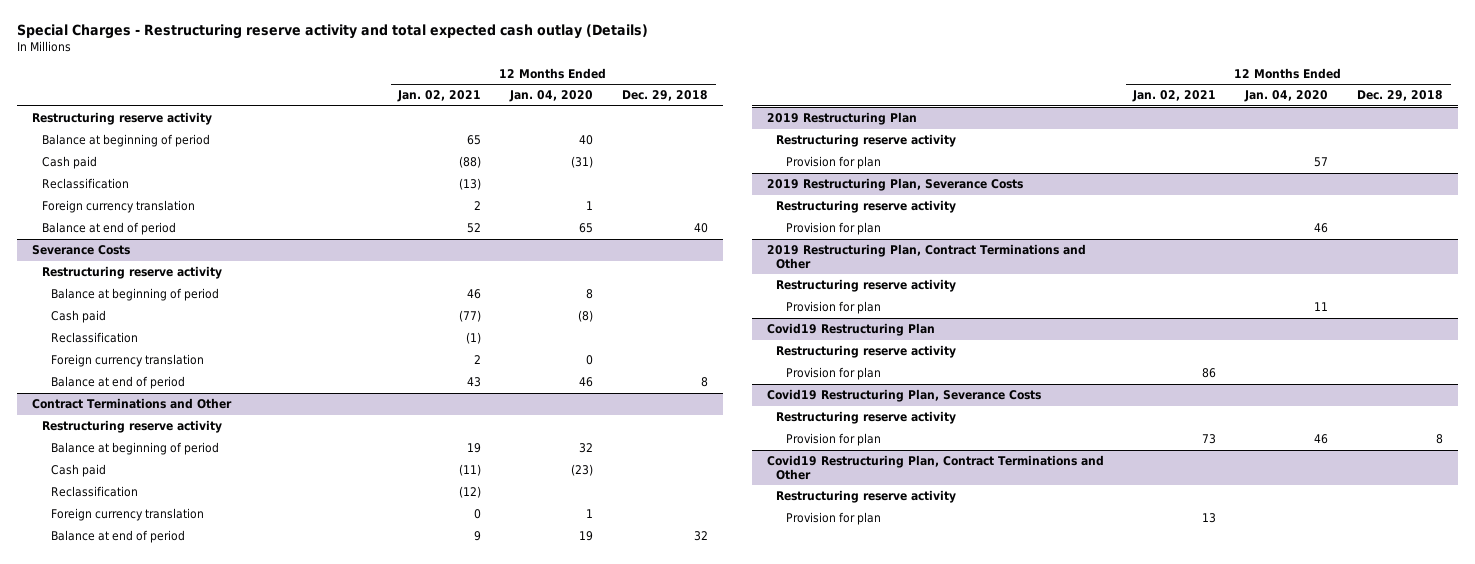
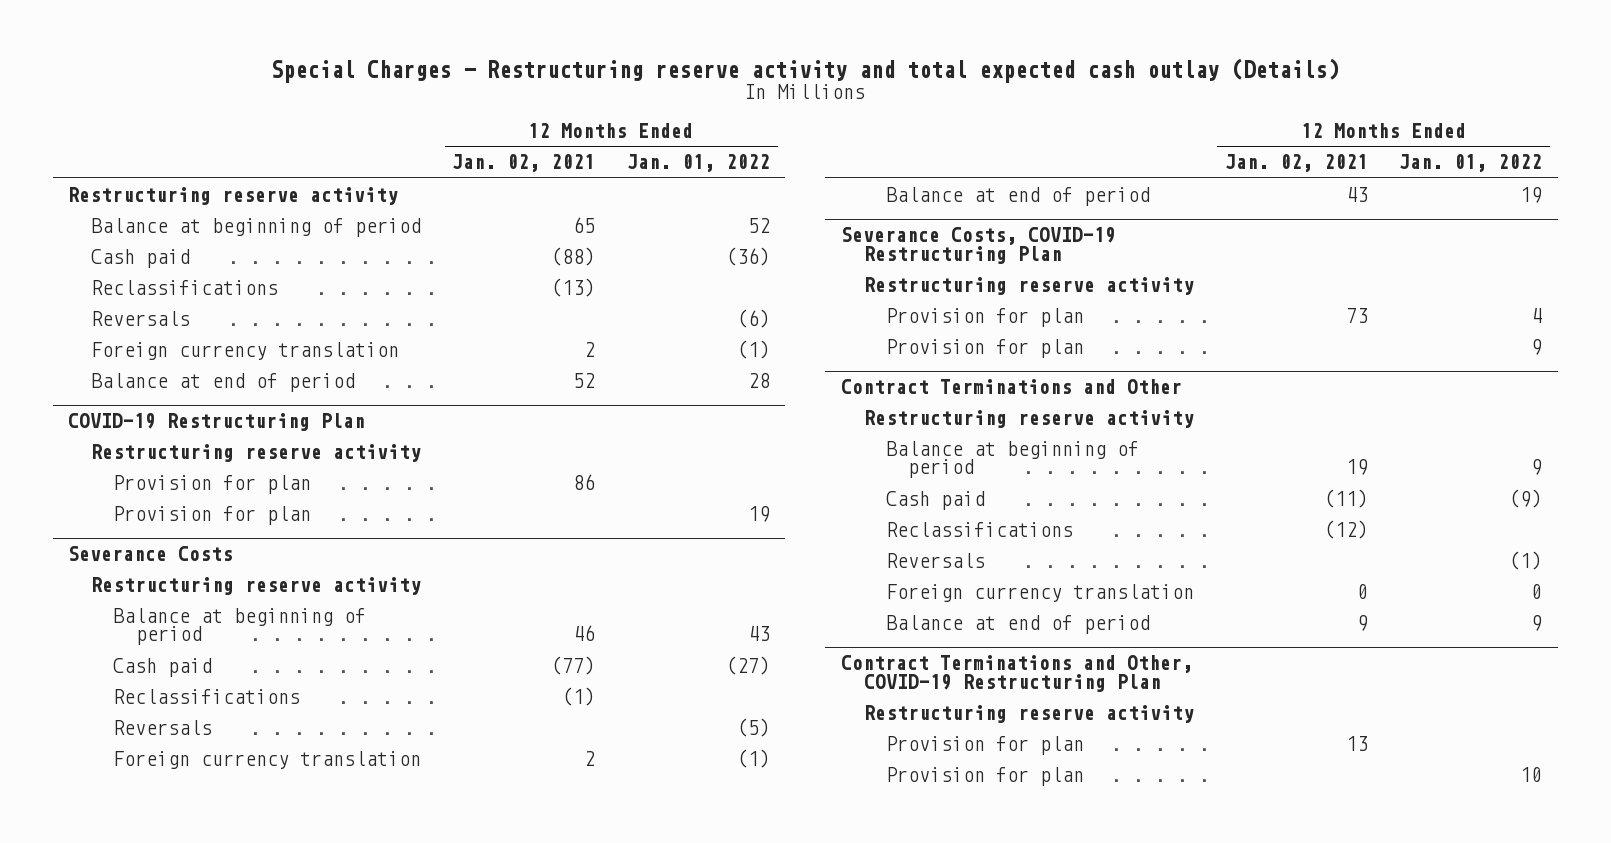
- | 12 Months Ended Jan. 02, 2021 | 12 Months Ended Jan. 04, 2020 | 12 Months Ended Dec. 29, 2018
+ | 12 Months Ended Jan. 02, 2021 | 12 Months Ended Jan. 01, 2022
- Reclassification | (13) | |
+ Reclassifications | (13) |
+ Reversals | | (6)
+ COVID-19 Restructuring Plan
+ Restructuring reserve activity
+ Provision for plan | 86 |
+ Provision for plan | | 19
@ Severance Costs
- Reclassification | (1) | |
+ Reclassifications | (1) |
+ Reversals | | (5)
+ Severance Costs, COVID-19 Restructuring Plan
+ Restructuring reserve activity
+ Provision for plan | 73 | 4
+ Provision for plan | | 9
@ Contract Terminations and Other
- Reclassification | (12) | |
+ Reclassifications | (12) |
+ Reversals | | (1)
- 2019 Restructuring Plan
- Restructuring reserve activity
- Provision for plan | | 57 |
- 2019 Restructuring Plan, Severance Costs
- Restructuring reserve activity
- Provision for plan | | 46 |
- 2019 Restructuring Plan, Contract Terminations and Other
- Restructuring reserve activity
- Provision for plan | | 11 |
- Covid19 Restructuring Plan
- Restructuring reserve activity
- Provision for plan | 86 | |
- Covid19 Restructuring Plan, Severance Costs
- Restructuring reserve activity
- Provision for plan | 73 | 46 | 8
- Covid19 Restructuring Plan, Contract Terminations and Other
+ Contract Terminations and Other, COVID-19 Restructuring Plan
+ Provision for plan | | 10

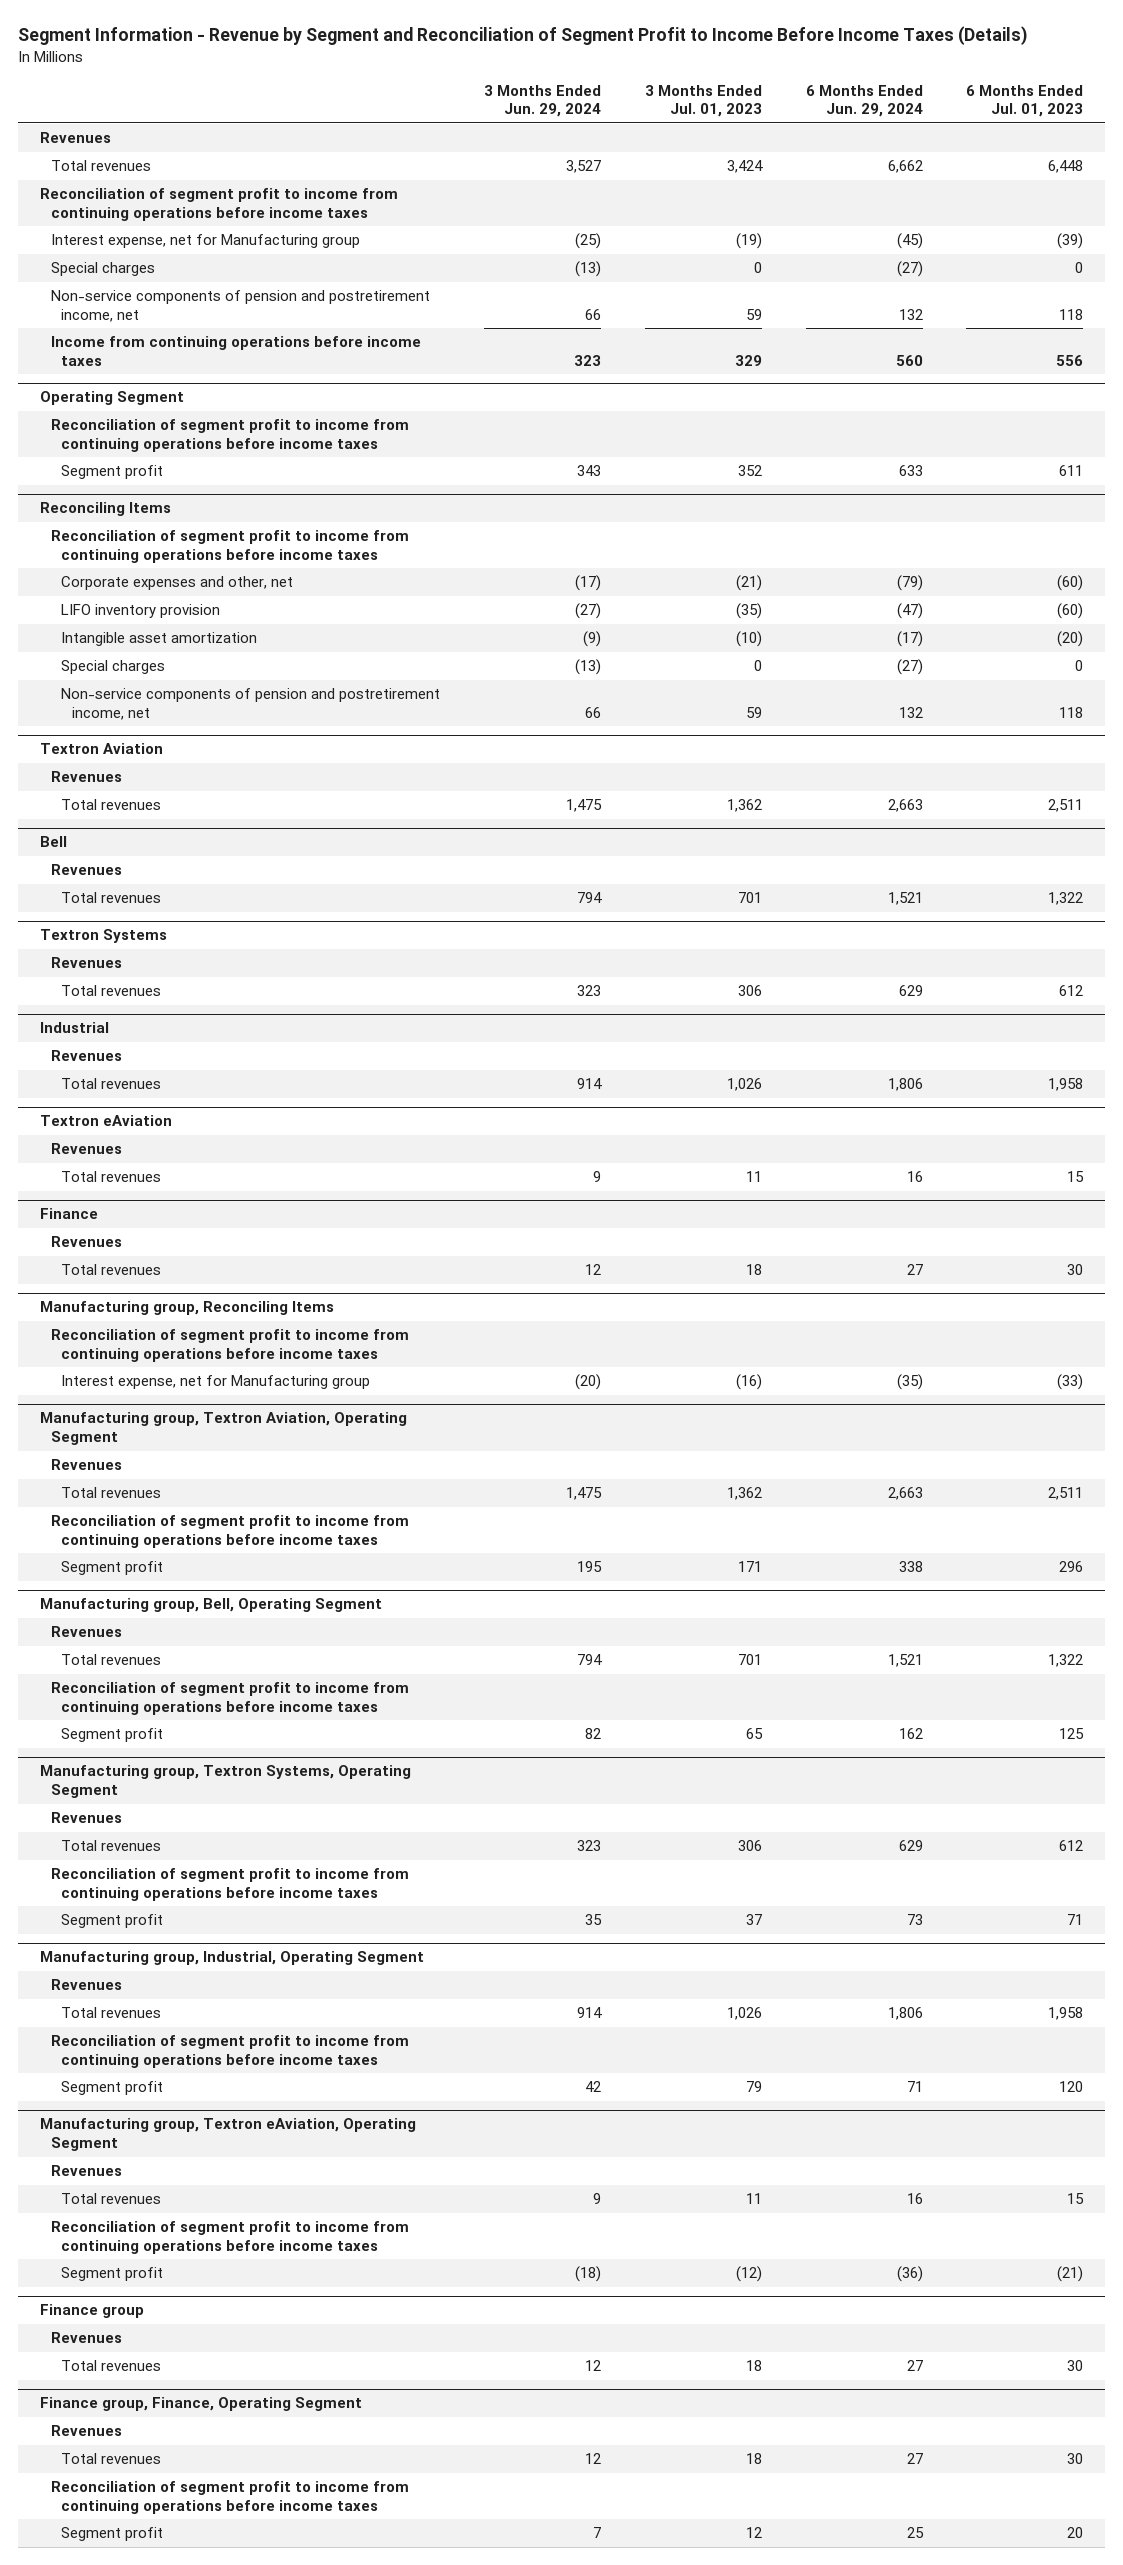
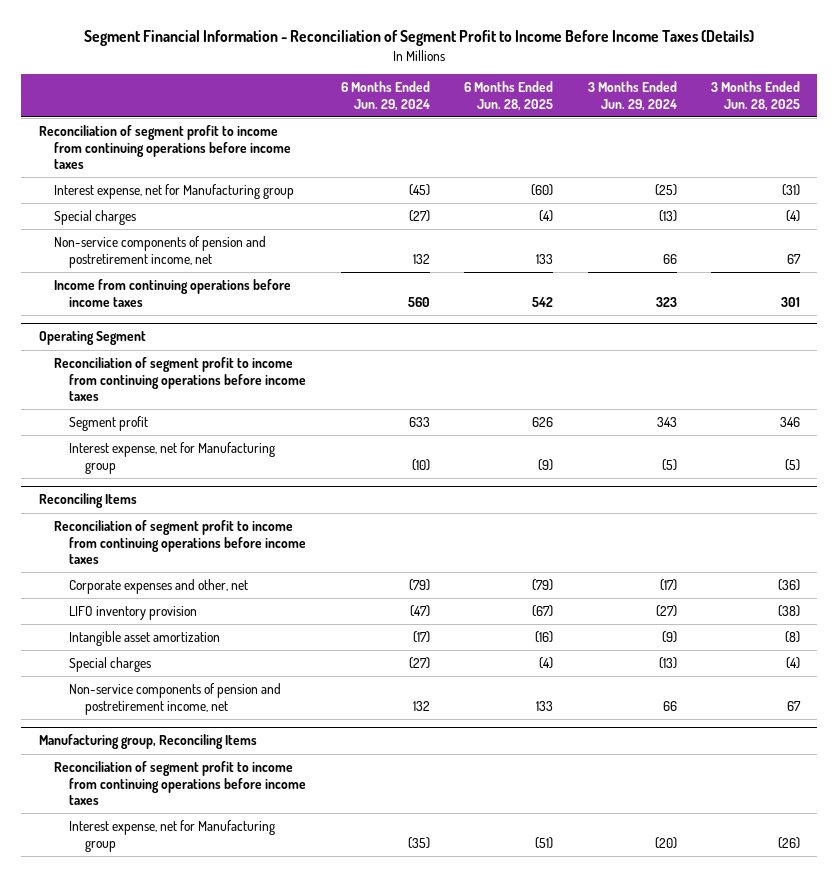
- Segment Information - Revenue by Segment and Reconciliation of Segment Profit to Income Before Income Taxes (Details)
+ Segment Financial Information - Reconciliation of Segment Profit to Income Before Income Taxes (Details)
- | 3 Months Ended Jun. 29, 2024 | 3 Months Ended Jul. 01, 2023 | 6 Months Ended Jun. 29, 2024 | 6 Months Ended Jul. 01, 2023
+ | 6 Months Ended Jun. 29, 2024 | 6 Months Ended Jun. 28, 2025 | 3 Months Ended Jun. 29, 2024 | 3 Months Ended Jun. 28, 2025
- Revenues
- Total revenues | 3,527 | 3,424 | 6,662 | 6,448
@ Operating Segment
+ Interest expense, net for Manufacturing group | (10) | (9) | (5) | (5)
- Textron Aviation
- Revenues
- Total revenues | 1,475 | 1,362 | 2,663 | 2,511
- Bell
- Revenues
- Total revenues | 794 | 701 | 1,521 | 1,322
- Textron Systems
- Revenues
- Total revenues | 323 | 306 | 629 | 612
- Industrial
- Revenues
- Total revenues | 914 | 1,026 | 1,806 | 1,958
- Textron eAviation
- Revenues
- Total revenues | 9 | 11 | 16 | 15
- Finance
- Revenues
- Total revenues | 12 | 18 | 27 | 30
- Manufacturing group, Textron Aviation, Operating Segment
- Revenues
- Total revenues | 1,475 | 1,362 | 2,663 | 2,511
- Reconciliation of segment profit to income from continuing operations before income taxes
- Segment profit | 195 | 171 | 338 | 296
- Manufacturing group, Bell, Operating Segment
- Revenues
- Total revenues | 794 | 701 | 1,521 | 1,322
- Reconciliation of segment profit to income from continuing operations before income taxes
- Segment profit | 82 | 65 | 162 | 125
- Manufacturing group, Textron Systems, Operating Segment
- Revenues
- Total revenues | 323 | 306 | 629 | 612
- Reconciliation of segment profit to income from continuing operations before income taxes
- Segment profit | 35 | 37 | 73 | 71
- Manufacturing group, Industrial, Operating Segment
- Revenues
- Total revenues | 914 | 1,026 | 1,806 | 1,958
- Reconciliation of segment profit to income from continuing operations before income taxes
- Segment profit | 42 | 79 | 71 | 120
- Manufacturing group, Textron eAviation, Operating Segment
- Revenues
- Total revenues | 9 | 11 | 16 | 15
- Reconciliation of segment profit to income from continuing operations before income taxes
- Segment profit | (18) | (12) | (36) | (21)
- Finance group
- Revenues
- Total revenues | 12 | 18 | 27 | 30
- Finance group, Finance, Operating Segment
- Revenues
- Total revenues | 12 | 18 | 27 | 30
- Reconciliation of segment profit to income from continuing operations before income taxes
- Segment profit | 7 | 12 | 25 | 20

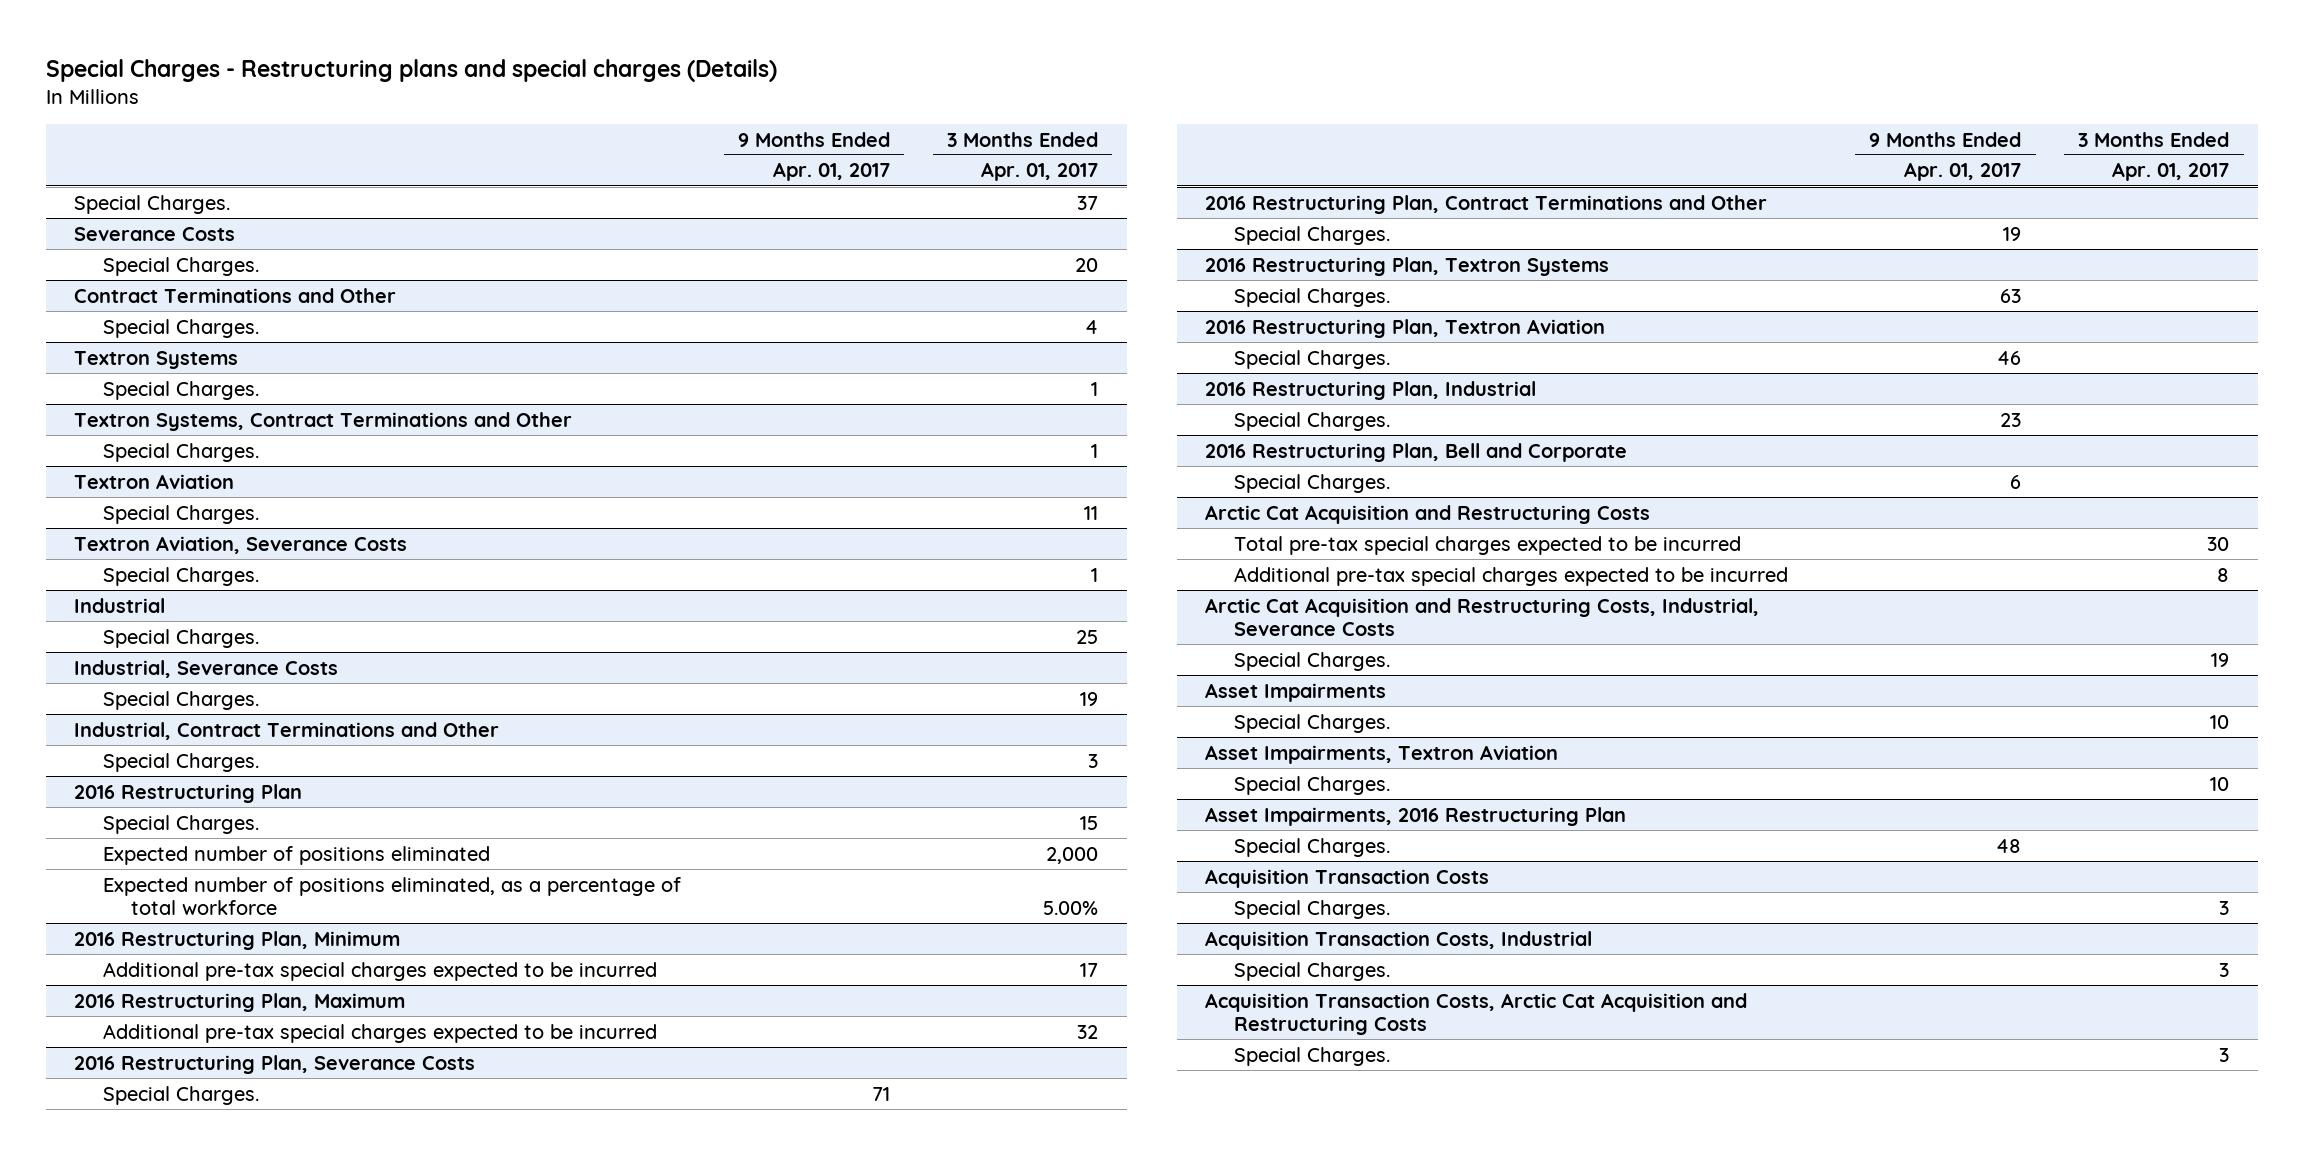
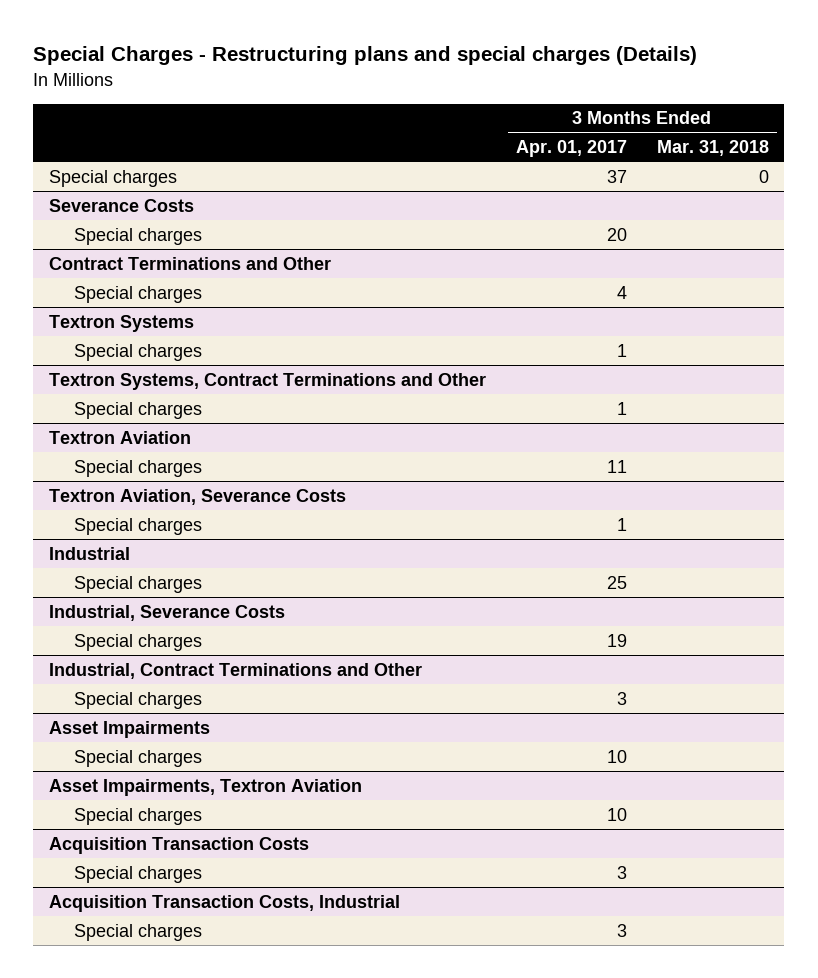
- | 9 Months Ended Apr. 01, 2017 | 3 Months Ended Apr. 01, 2017
+ | 3 Months Ended Apr. 01, 2017 | 3 Months Ended Mar. 31, 2018
- Special Charges. | | 37
+ Special charges | 37 | 0
@ Severance Costs
- Special Charges. | | 20
+ Special charges | 20 |
@ Contract Terminations and Other
- Special Charges. | | 4
+ Special charges | 4 |
@ Textron Systems
- Special Charges. | | 1
+ Special charges | 1 |
@ Textron Systems, Contract Terminations and Other
- Special Charges. | | 1
+ Special charges | 1 |
@ Textron Aviation
- Special Charges. | | 11
+ Special charges | 11 |
@ Textron Aviation, Severance Costs
- Special Charges. | | 1
+ Special charges | 1 |
@ Industrial
- Special Charges. | | 25
+ Special charges | 25 |
@ Industrial, Severance Costs
- Special Charges. | | 19
+ Special charges | 19 |
@ Industrial, Contract Terminations and Other
- Special Charges. | | 3
- 2016 Restructuring Plan
- Special Charges. | | 15
- Expected number of positions eliminated | | 2,000
- Expected number of positions eliminated, as a percentage of total workforce | | 5.00%
- 2016 Restructuring Plan, Minimum
- Additional pre-tax special charges expected to be incurred | | 17
- 2016 Restructuring Plan, Maximum
- Additional pre-tax special charges expected to be incurred | | 32
- 2016 Restructuring Plan, Severance Costs
- Special Charges. | 71 |
- 2016 Restructuring Plan, Contract Terminations and Other
- Special Charges. | 19 |
- 2016 Restructuring Plan, Textron Systems
- Special Charges. | 63 |
- 2016 Restructuring Plan, Textron Aviation
- Special Charges. | 46 |
- 2016 Restructuring Plan, Industrial
- Special Charges. | 23 |
- 2016 Restructuring Plan, Bell and Corporate
- Special Charges. | 6 |
- Arctic Cat Acquisition and Restructuring Costs
- Total pre-tax special charges expected to be incurred | | 30
- Additional pre-tax special charges expected to be incurred | | 8
- Arctic Cat Acquisition and Restructuring Costs, Industrial, Severance Costs
- Special Charges. | | 19
@ Industrial, Contract Terminations and Other
+ Special charges | 3 |
@ Asset Impairments
- Special Charges. | | 10
+ Special charges | 10 |
@ Asset Impairments, Textron Aviation
- Special Charges. | | 10
- Asset Impairments, 2016 Restructuring Plan
- Special Charges. | 48 |
@ Asset Impairments, Textron Aviation
+ Special charges | 10 |
@ Acquisition Transaction Costs
- Special Charges. | | 3
+ Special charges | 3 |
@ Acquisition Transaction Costs, Industrial
- Special Charges. | | 3
- Acquisition Transaction Costs, Arctic Cat Acquisition and Restructuring Costs
- Special Charges. | | 3
@ Acquisition Transaction Costs, Industrial
+ Special charges | 3 |

